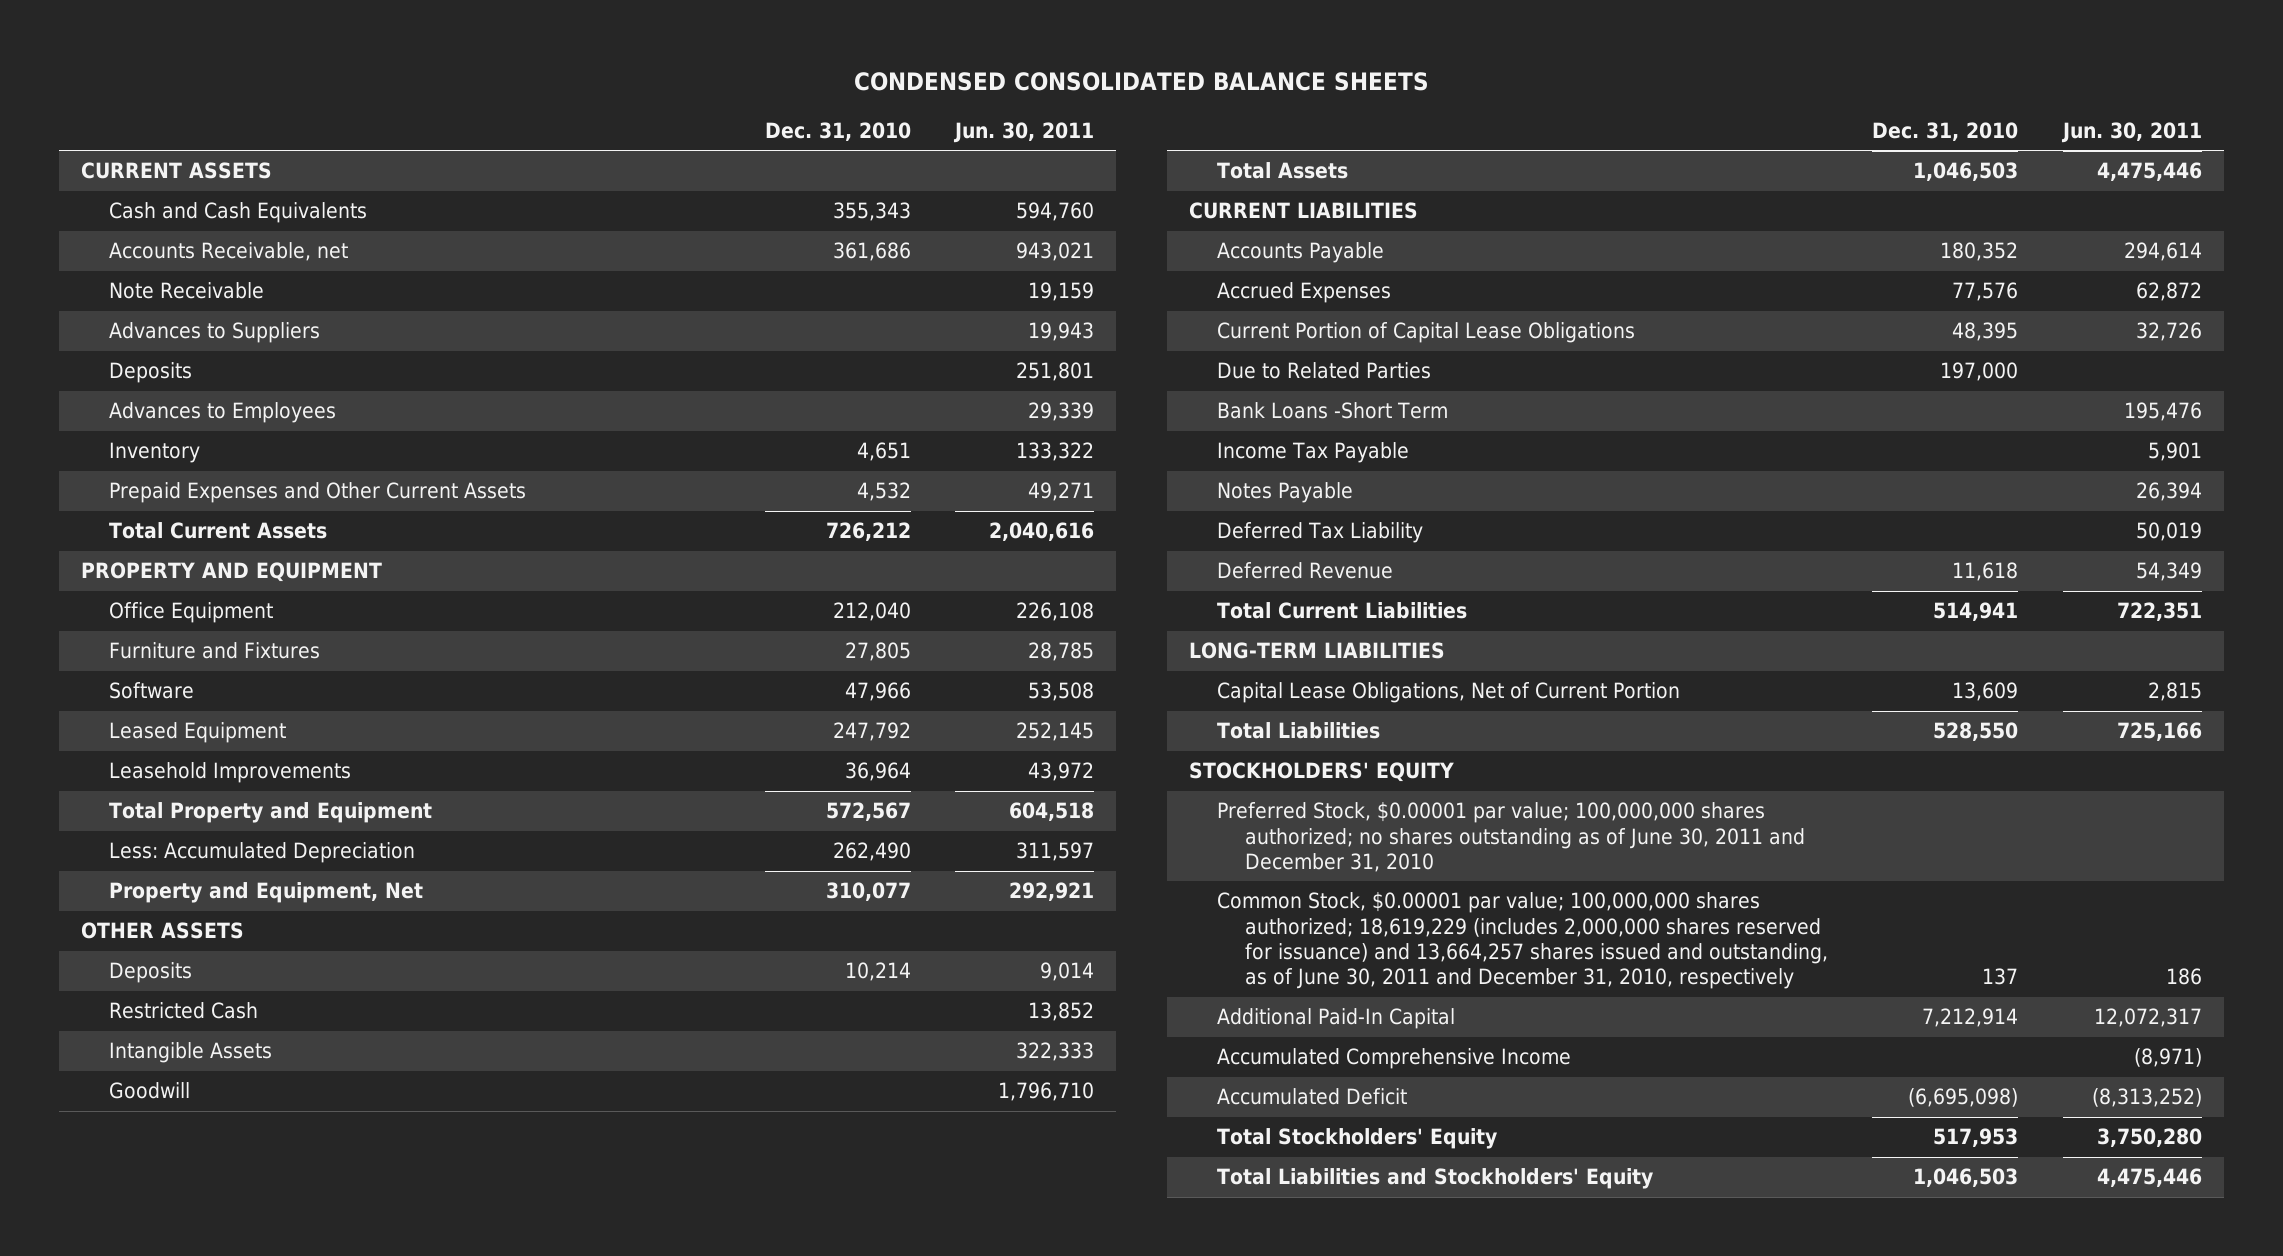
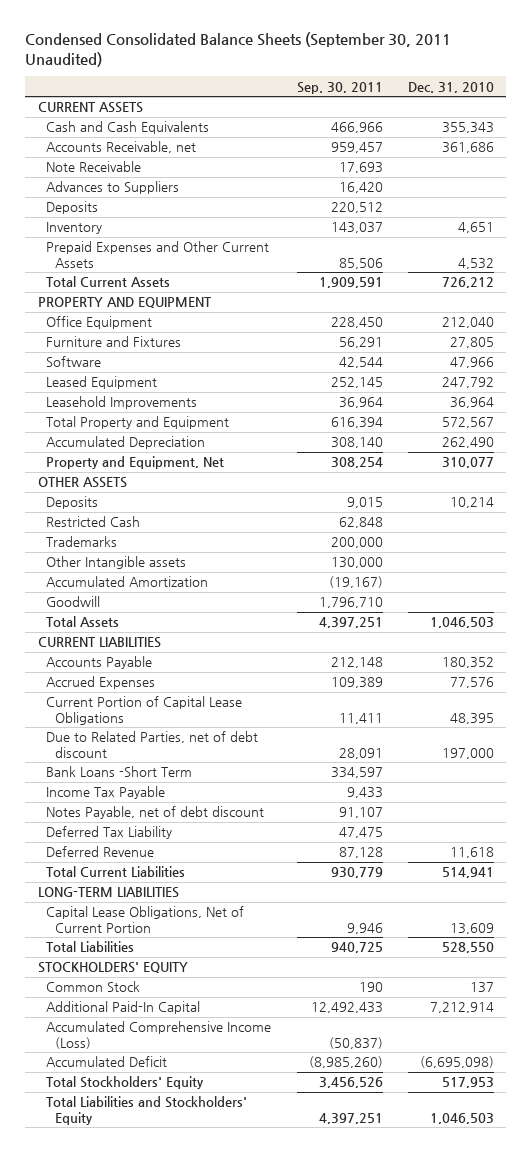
- CONDENSED CONSOLIDATED BALANCE SHEETS
+ Condensed Consolidated Balance Sheets (September 30, 2011 Unaudited)
- | Dec. 31, 2010 | Jun. 30, 2011
+ | Sep. 30, 2011 | Dec. 31, 2010
- Advances to Employees | | 29,339
- Less: Accumulated Depreciation | 262,490 | 311,597
+ Accumulated Depreciation | 308,140 | 262,490
- Intangible Assets | | 322,333
+ Trademarks | 200,000 |
+ Other Intangible assets | 130,000 |
+ Accumulated Amortization | (19,167) |
- Due to Related Parties | 197,000 |
+ Due to Related Parties, net of debt discount | 28,091 | 197,000
- Notes Payable | | 26,394
+ Notes Payable, net of debt discount | 91,107 |
- Preferred Stock, $0.00001 par value; 100,000,000 shares authorized; no shares outstanding as of June 30, 2011 and December 31, 2010
- Common Stock, $0.00001 par value; 100,000,000 shares authorized; 18,619,229 (includes 2,000,000 shares reserved for issuance) and 13,664,257 shares issued and outstanding, as of June 30, 2011 and December 31, 2010, respectively | 137 | 186
+ Common Stock | 190 | 137
- Accumulated Comprehensive Income | | (8,971)
+ Accumulated Comprehensive Income (Loss) | (50,837) |

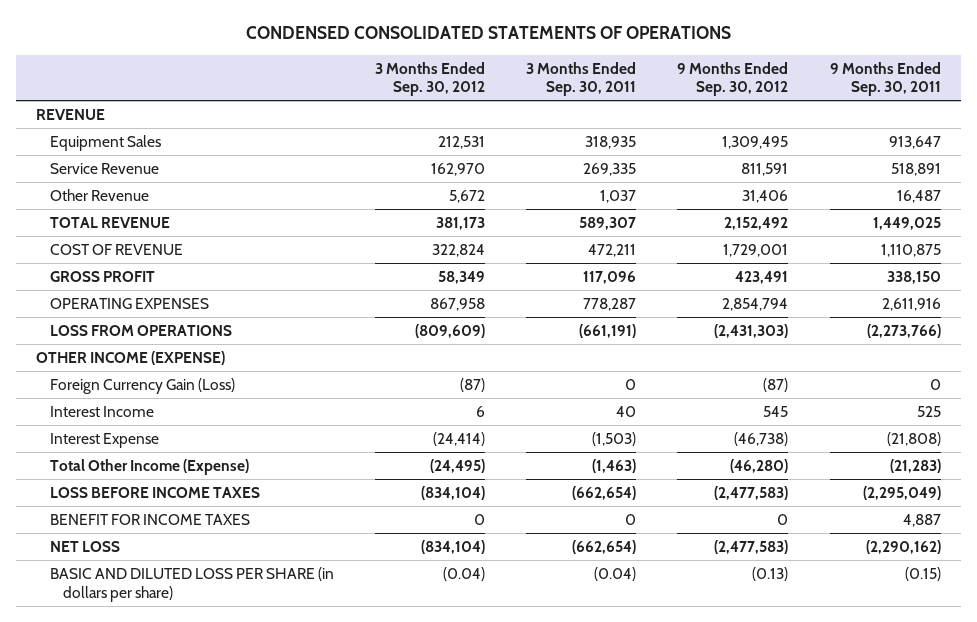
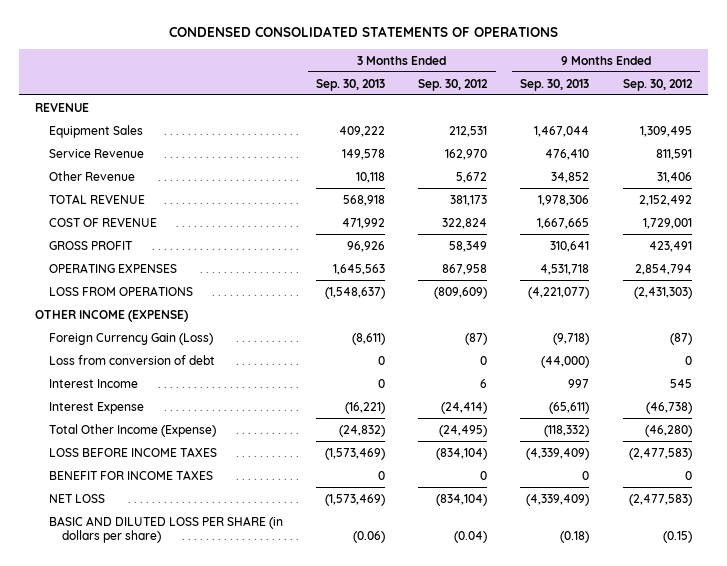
- | 3 Months Ended Sep. 30, 2012 | 3 Months Ended Sep. 30, 2011 | 9 Months Ended Sep. 30, 2012 | 9 Months Ended Sep. 30, 2011
+ | 3 Months Ended Sep. 30, 2013 | 3 Months Ended Sep. 30, 2012 | 9 Months Ended Sep. 30, 2013 | 9 Months Ended Sep. 30, 2012
+ Loss from conversion of debt | 0 | 0 | (44,000) | 0
- BASIC AND DILUTED LOSS PER SHARE (in dollars per share) | (0.04) | (0.04) | (0.13) | (0.15)
+ BASIC AND DILUTED LOSS PER SHARE (in dollars per share) | (0.06) | (0.04) | (0.18) | (0.15)

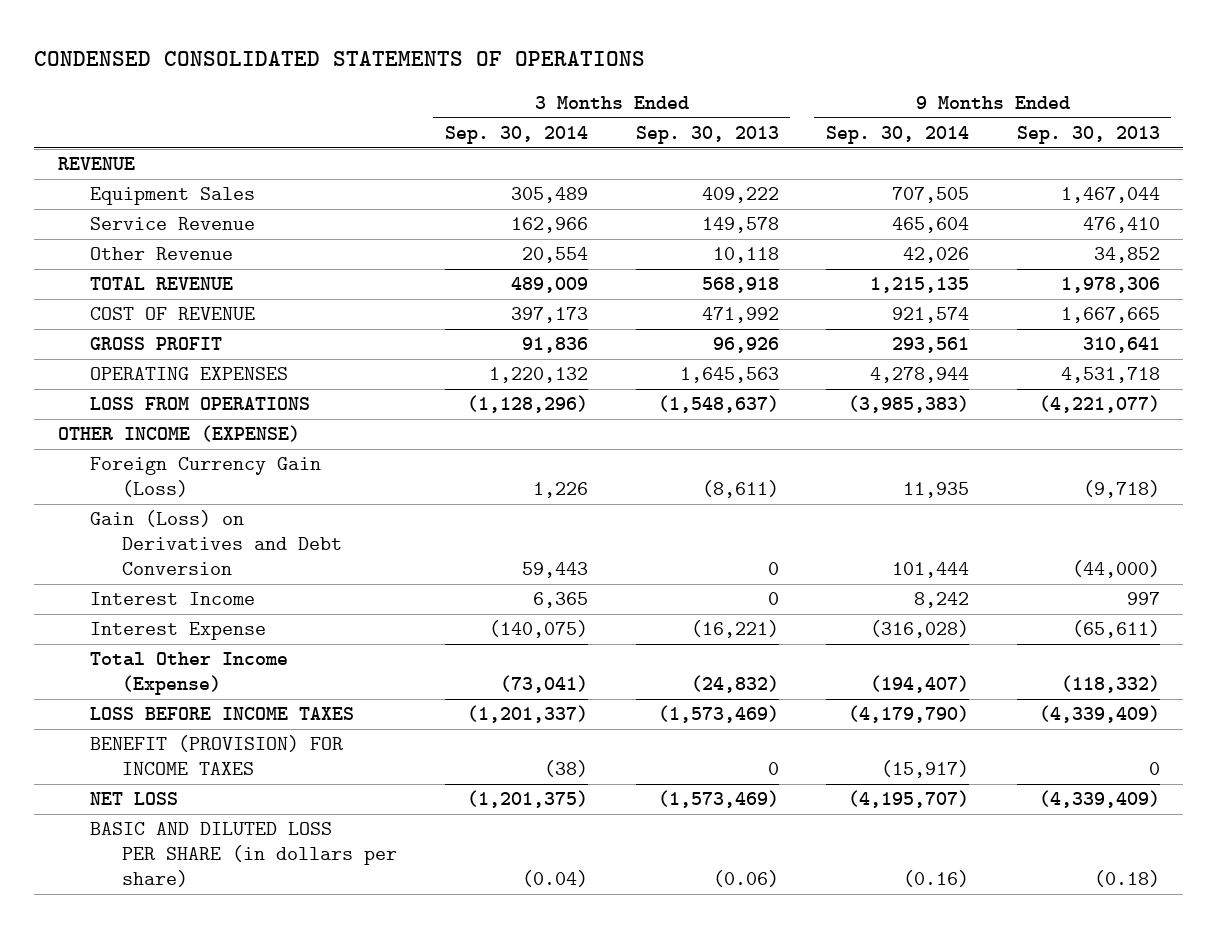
- | 3 Months Ended Sep. 30, 2013 | 3 Months Ended Sep. 30, 2012 | 9 Months Ended Sep. 30, 2013 | 9 Months Ended Sep. 30, 2012
+ | 3 Months Ended Sep. 30, 2014 | 3 Months Ended Sep. 30, 2013 | 9 Months Ended Sep. 30, 2014 | 9 Months Ended Sep. 30, 2013
- Loss from conversion of debt | 0 | 0 | (44,000) | 0
+ Gain (Loss) on Derivatives and Debt Conversion | 59,443 | 0 | 101,444 | (44,000)
- BENEFIT FOR INCOME TAXES | 0 | 0 | 0 | 0
+ BENEFIT (PROVISION) FOR INCOME TAXES | (38) | 0 | (15,917) | 0

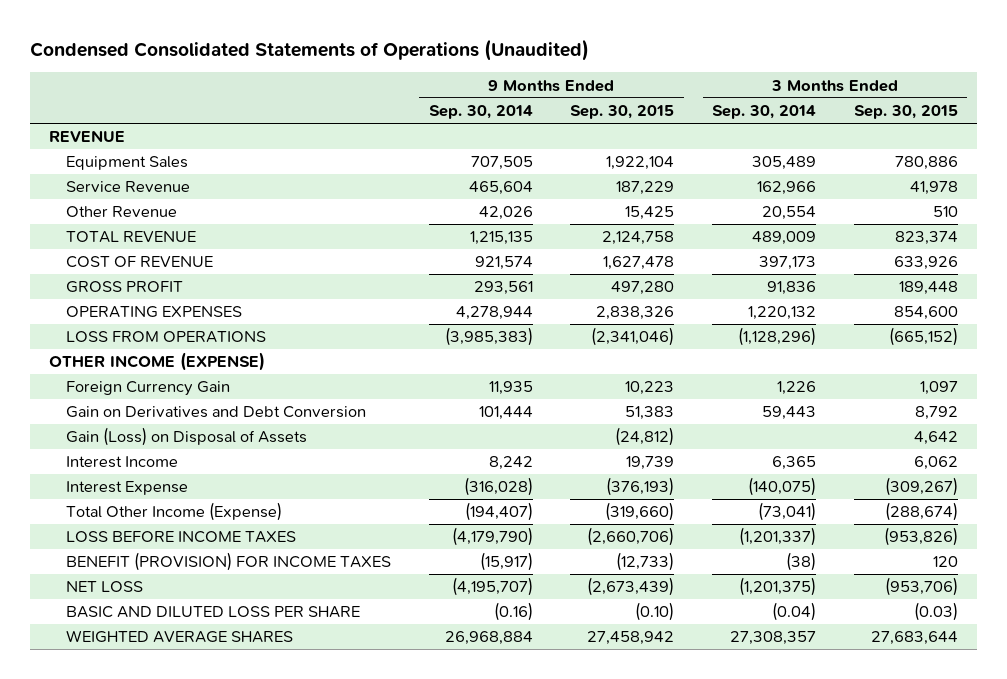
- CONDENSED CONSOLIDATED STATEMENTS OF OPERATIONS
+ Condensed Consolidated Statements of Operations (Unaudited)
- | 3 Months Ended Sep. 30, 2014 | 3 Months Ended Sep. 30, 2013 | 9 Months Ended Sep. 30, 2014 | 9 Months Ended Sep. 30, 2013
+ | 9 Months Ended Sep. 30, 2014 | 9 Months Ended Sep. 30, 2015 | 3 Months Ended Sep. 30, 2014 | 3 Months Ended Sep. 30, 2015
- Foreign Currency Gain (Loss) | 1,226 | (8,611) | 11,935 | (9,718)
- Gain (Loss) on Derivatives and Debt Conversion | 59,443 | 0 | 101,444 | (44,000)
+ Foreign Currency Gain | 11,935 | 10,223 | 1,226 | 1,097
+ Gain on Derivatives and Debt Conversion | 101,444 | 51,383 | 59,443 | 8,792
+ Gain (Loss) on Disposal of Assets | | (24,812) | | 4,642
- BASIC AND DILUTED LOSS PER SHARE (in dollars per share) | (0.04) | (0.06) | (0.16) | (0.18)
+ BASIC AND DILUTED LOSS PER SHARE | (0.16) | (0.10) | (0.04) | (0.03)
+ WEIGHTED AVERAGE SHARES | 26,968,884 | 27,458,942 | 27,308,357 | 27,683,644

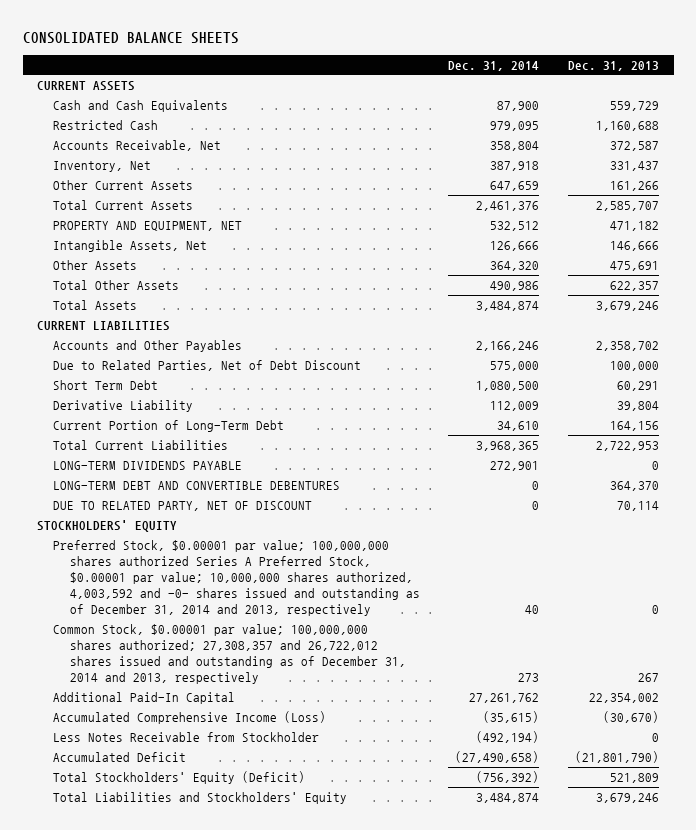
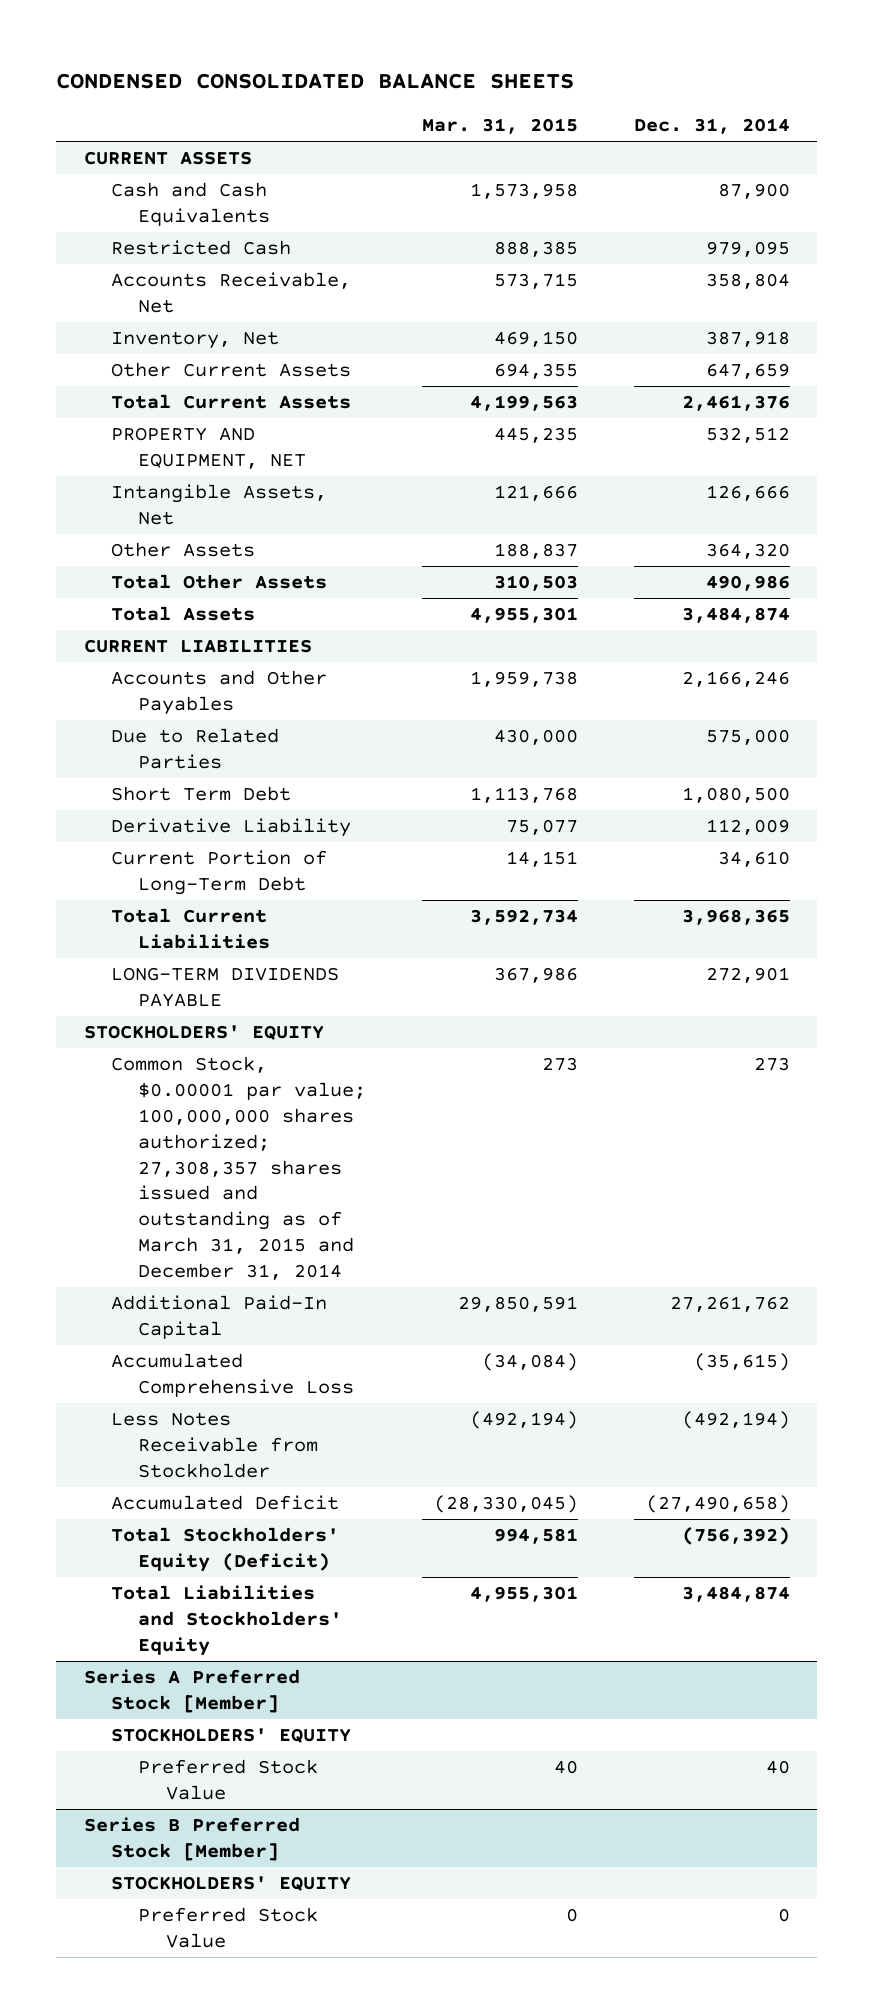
- CONSOLIDATED BALANCE SHEETS
+ CONDENSED CONSOLIDATED BALANCE SHEETS
- | Dec. 31, 2014 | Dec. 31, 2013
+ | Mar. 31, 2015 | Dec. 31, 2014
- Due to Related Parties, Net of Debt Discount | 575,000 | 100,000
+ Due to Related Parties | 430,000 | 575,000
- LONG-TERM DEBT AND CONVERTIBLE DEBENTURES | 0 | 364,370
- DUE TO RELATED PARTY, NET OF DISCOUNT | 0 | 70,114
- Preferred Stock, $0.00001 par value; 100,000,000 shares authorized Series A Preferred Stock, $0.00001 par value; 10,000,000 shares authorized, 4,003,592 and -0- shares issued and outstanding as of December 31, 2014 and 2013, respectively | 40 | 0
- Common Stock, $0.00001 par value; 100,000,000 shares authorized; 27,308,357 and 26,722,012 shares issued and outstanding as of December 31, 2014 and 2013, respectively | 273 | 267
+ Common Stock, $0.00001 par value; 100,000,000 shares authorized; 27,308,357 shares issued and outstanding as of March 31, 2015 and December 31, 2014 | 273 | 273
- Accumulated Comprehensive Income (Loss) | (35,615) | (30,670)
+ Accumulated Comprehensive Loss | (34,084) | (35,615)
+ Series A Preferred Stock [Member]
+ STOCKHOLDERS' EQUITY
+ Preferred Stock Value | 40 | 40
+ Series B Preferred Stock [Member]
+ STOCKHOLDERS' EQUITY
+ Preferred Stock Value | 0 | 0

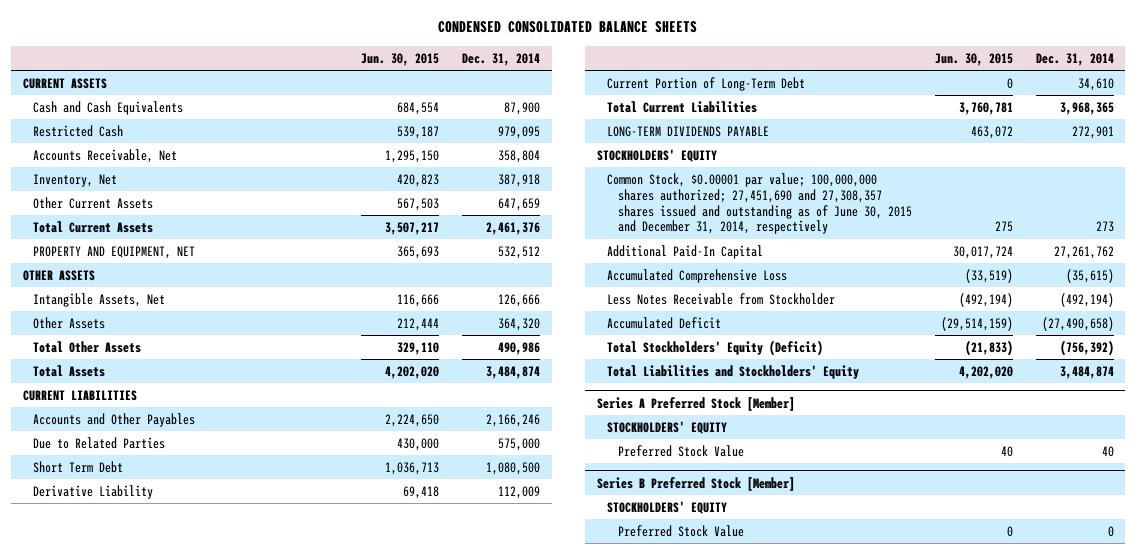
- | Mar. 31, 2015 | Dec. 31, 2014
+ | Jun. 30, 2015 | Dec. 31, 2014
+ OTHER ASSETS
- Common Stock, $0.00001 par value; 100,000,000 shares authorized; 27,308,357 shares issued and outstanding as of March 31, 2015 and December 31, 2014 | 273 | 273
+ Common Stock, $0.00001 par value; 100,000,000 shares authorized; 27,451,690 and 27,308,357 shares issued and outstanding as of June 30, 2015 and December 31, 2014, respectively | 275 | 273

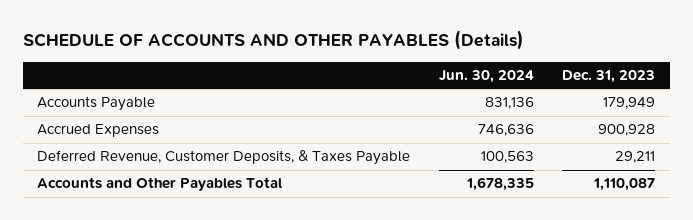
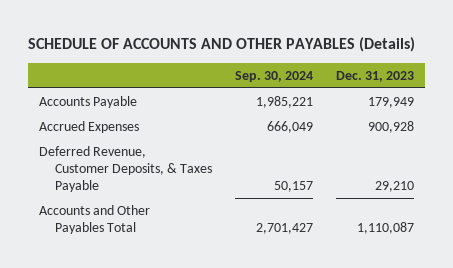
- | Jun. 30, 2024 | Dec. 31, 2023
+ | Sep. 30, 2024 | Dec. 31, 2023
- Deferred Revenue, Customer Deposits, & Taxes Payable | 100,563 | 29,211
+ Deferred Revenue, Customer Deposits, & Taxes Payable | 50,157 | 29,210

